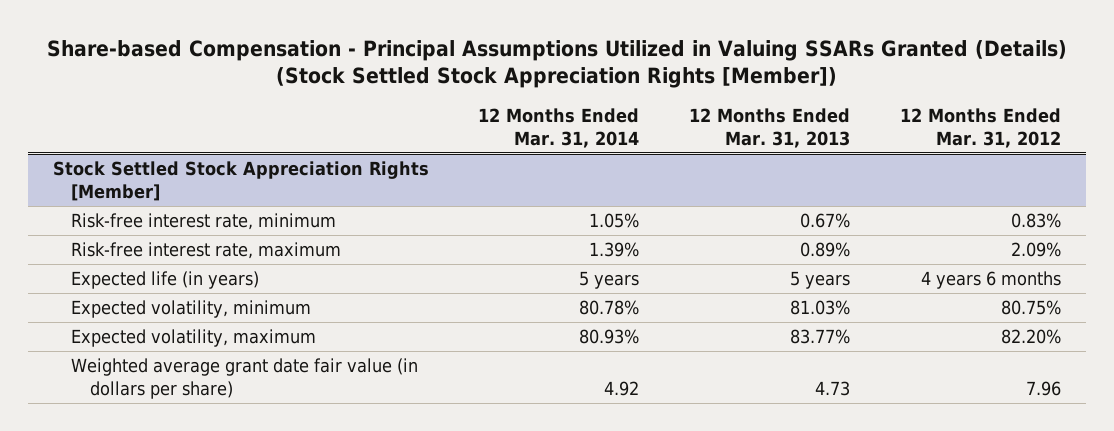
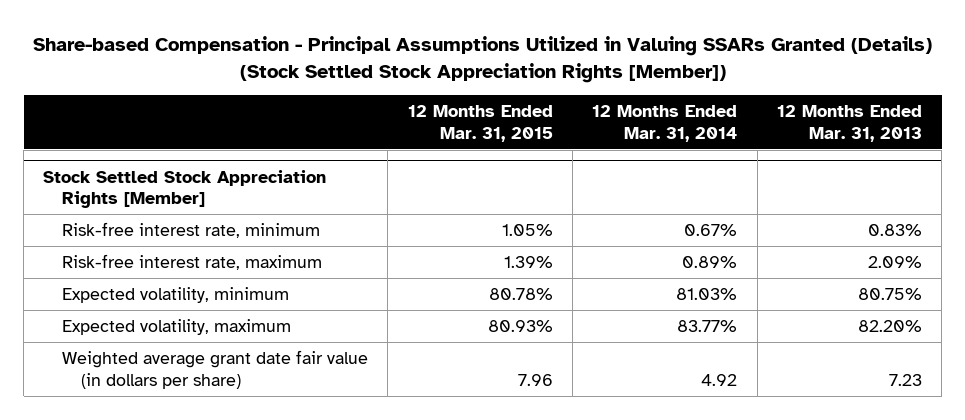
- | 12 Months Ended Mar. 31, 2014 | 12 Months Ended Mar. 31, 2013 | 12 Months Ended Mar. 31, 2012
+ | 12 Months Ended Mar. 31, 2015 | 12 Months Ended Mar. 31, 2014 | 12 Months Ended Mar. 31, 2013
@ Stock Settled Stock Appreciation Rights [Member]
- Risk-free interest rate, minimum | 1.05% | 0.67% | 0.83%
- Risk-free interest rate, maximum | 1.39% | 0.89% | 2.09%
- Expected life (in years) | 5 years | 5 years | 4 years 6 months
- Expected volatility, minimum | 80.78% | 81.03% | 80.75%
- Expected volatility, maximum | 80.93% | 83.77% | 82.20%
- Weighted average grant date fair value (in dollars per share) | 4.92 | 4.73 | 7.96
+ Risk-free interest rate, minimum | 1.05% | 0.67% | 0.83%
+ Risk-free interest rate, maximum | 1.39% | 0.89% | 2.09%
+ Expected volatility, minimum | 80.78% | 81.03% | 80.75%
+ Expected volatility, maximum | 80.93% | 83.77% | 82.20%
+ Weighted average grant date fair value (in dollars per share) | 7.96 | 4.92 | 7.23

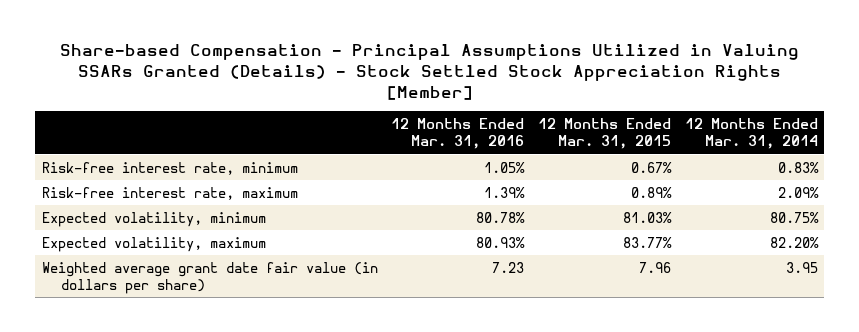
- Share-based Compensation - Principal Assumptions Utilized in Valuing SSARs Granted (Details) (Stock Settled Stock Appreciation Rights [Member])
+ Share-based Compensation - Principal Assumptions Utilized in Valuing SSARs Granted (Details) - Stock Settled Stock Appreciation Rights [Member]
- | 12 Months Ended Mar. 31, 2015 | 12 Months Ended Mar. 31, 2014 | 12 Months Ended Mar. 31, 2013
+ | 12 Months Ended Mar. 31, 2016 | 12 Months Ended Mar. 31, 2015 | 12 Months Ended Mar. 31, 2014
- Stock Settled Stock Appreciation Rights [Member]
- Risk-free interest rate, minimum | 1.05% | 0.67% | 0.83%
- Risk-free interest rate, maximum | 1.39% | 0.89% | 2.09%
- Expected volatility, minimum | 80.78% | 81.03% | 80.75%
- Expected volatility, maximum | 80.93% | 83.77% | 82.20%
- Weighted average grant date fair value (in dollars per share) | 7.96 | 4.92 | 7.23
+ Risk-free interest rate, minimum | 1.05% | 0.67% | 0.83%
+ Risk-free interest rate, maximum | 1.39% | 0.89% | 2.09%
+ Expected volatility, minimum | 80.78% | 81.03% | 80.75%
+ Expected volatility, maximum | 80.93% | 83.77% | 82.20%
+ Weighted average grant date fair value (in dollars per share) | 7.23 | 7.96 | 3.95

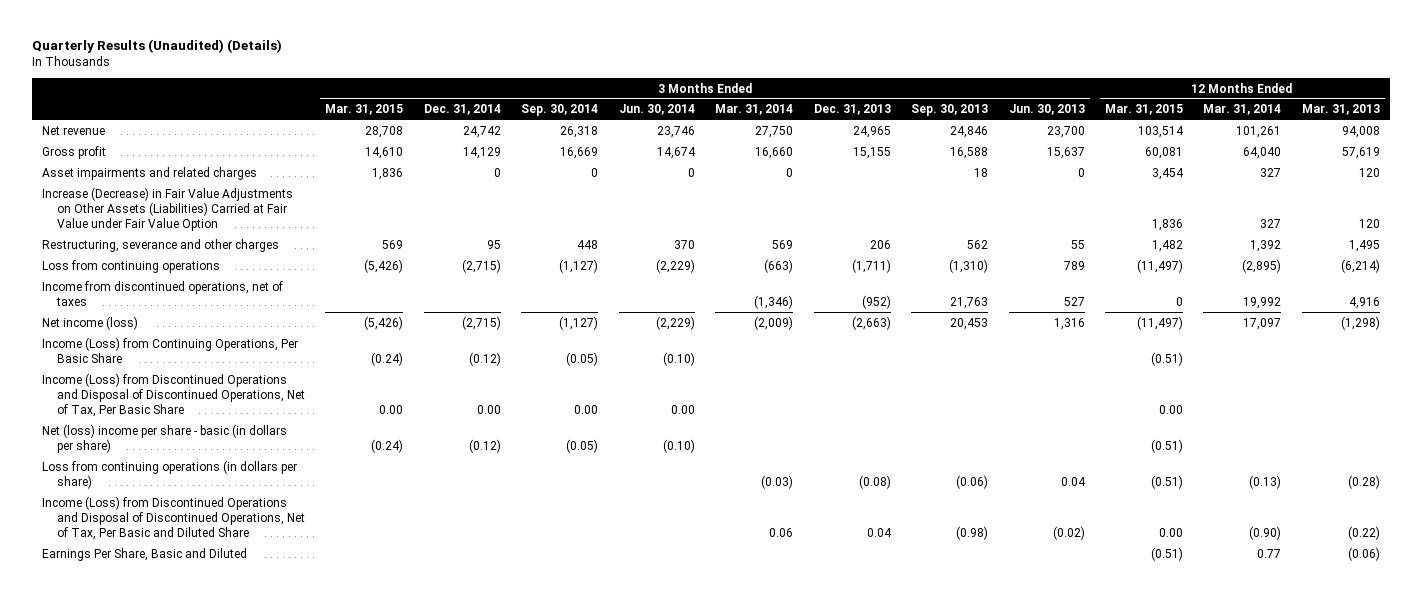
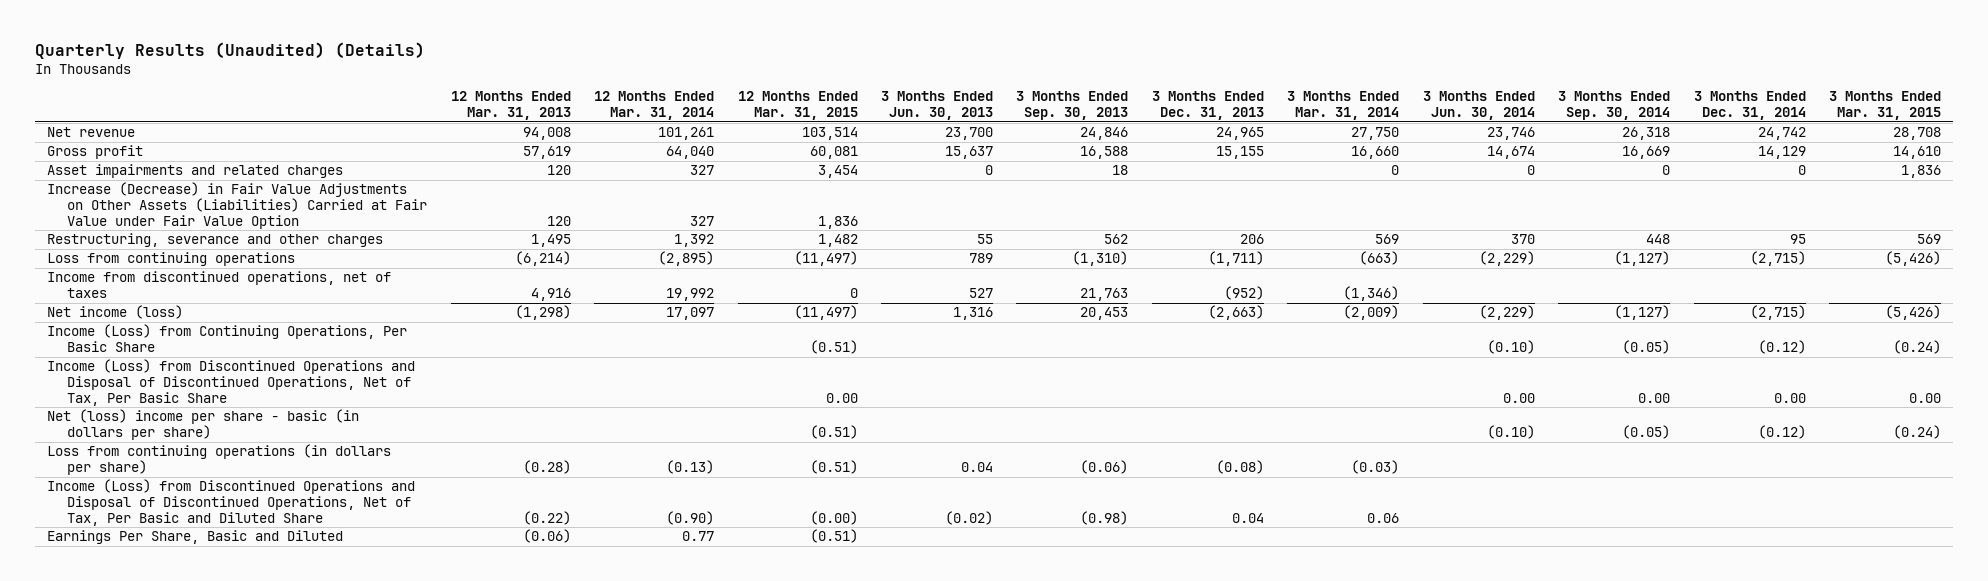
- | 3 Months Ended Mar. 31, 2015 | 3 Months Ended Dec. 31, 2014 | 3 Months Ended Sep. 30, 2014 | 3 Months Ended Jun. 30, 2014 | 3 Months Ended Mar. 31, 2014 | 3 Months Ended Dec. 31, 2013 | 3 Months Ended Sep. 30, 2013 | 3 Months Ended Jun. 30, 2013 | 12 Months Ended Mar. 31, 2015 | 12 Months Ended Mar. 31, 2014 | 12 Months Ended Mar. 31, 2013
+ | 12 Months Ended Mar. 31, 2013 | 12 Months Ended Mar. 31, 2014 | 12 Months Ended Mar. 31, 2015 | 3 Months Ended Jun. 30, 2013 | 3 Months Ended Sep. 30, 2013 | 3 Months Ended Dec. 31, 2013 | 3 Months Ended Mar. 31, 2014 | 3 Months Ended Jun. 30, 2014 | 3 Months Ended Sep. 30, 2014 | 3 Months Ended Dec. 31, 2014 | 3 Months Ended Mar. 31, 2015
- Income (Loss) from Discontinued Operations and Disposal of Discontinued Operations, Net of Tax, Per Basic and Diluted Share | | | | | 0.06 | 0.04 | (0.98) | (0.02) | 0.00 | (0.90) | (0.22)
+ Income (Loss) from Discontinued Operations and Disposal of Discontinued Operations, Net of Tax, Per Basic and Diluted Share | (0.22) | (0.90) | (0.00) | (0.02) | (0.98) | 0.04 | 0.06 | | | |

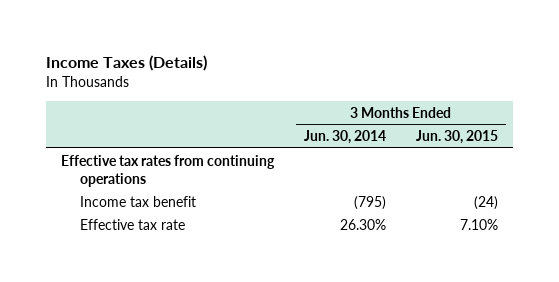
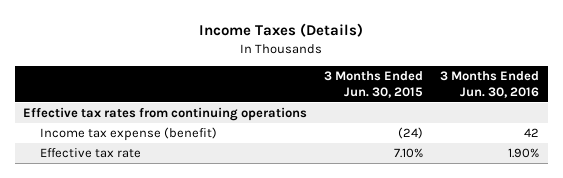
- | 3 Months Ended Jun. 30, 2014 | 3 Months Ended Jun. 30, 2015
+ | 3 Months Ended Jun. 30, 2015 | 3 Months Ended Jun. 30, 2016
- Income tax benefit | (795) | (24)
+ Income tax expense (benefit) | (24) | 42

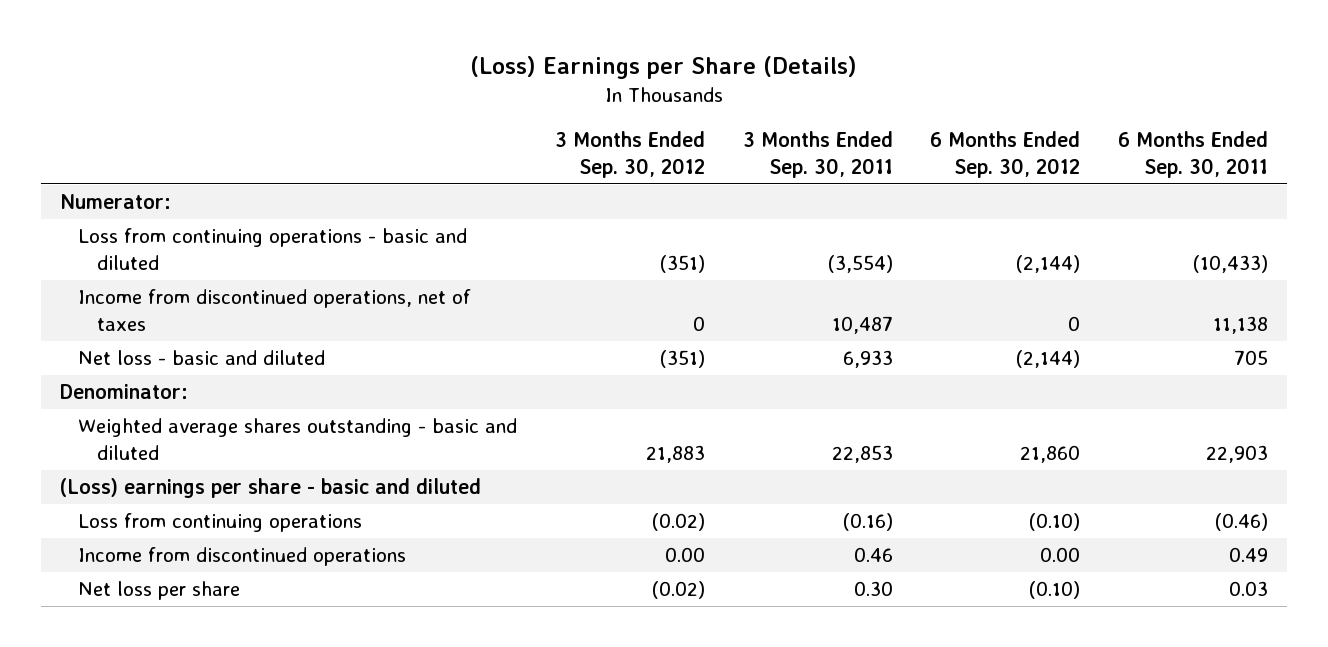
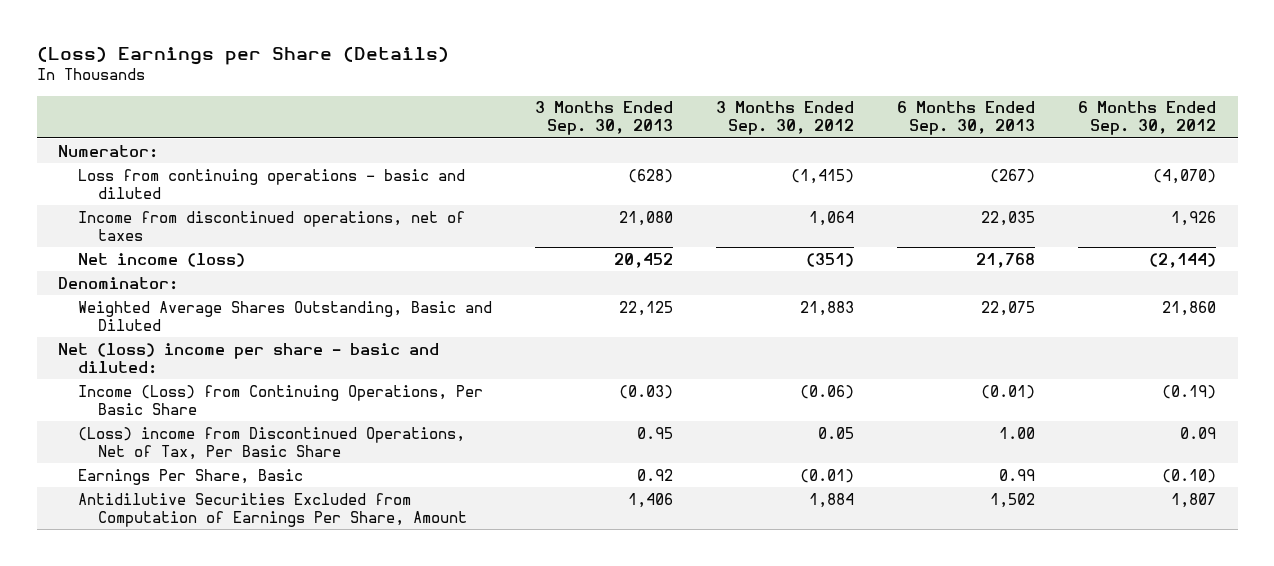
- | 3 Months Ended Sep. 30, 2012 | 3 Months Ended Sep. 30, 2011 | 6 Months Ended Sep. 30, 2012 | 6 Months Ended Sep. 30, 2011
+ | 3 Months Ended Sep. 30, 2013 | 3 Months Ended Sep. 30, 2012 | 6 Months Ended Sep. 30, 2013 | 6 Months Ended Sep. 30, 2012
- Loss from continuing operations - basic and diluted | (351) | (3,554) | (2,144) | (10,433)
- Income from discontinued operations, net of taxes | 0 | 10,487 | 0 | 11,138
- Net loss - basic and diluted | (351) | 6,933 | (2,144) | 705
+ Loss from continuing operations - basic and diluted | (628) | (1,415) | (267) | (4,070)
+ Income from discontinued operations, net of taxes | 21,080 | 1,064 | 22,035 | 1,926
+ Net income (loss) | 20,452 | (351) | 21,768 | (2,144)
- Weighted average shares outstanding - basic and diluted | 21,883 | 22,853 | 21,860 | 22,903
- (Loss) earnings per share - basic and diluted
- Loss from continuing operations | (0.02) | (0.16) | (0.10) | (0.46)
- Income from discontinued operations | 0.00 | 0.46 | 0.00 | 0.49
- Net loss per share | (0.02) | 0.30 | (0.10) | 0.03
+ Weighted Average Shares Outstanding, Basic and Diluted | 22,125 | 21,883 | 22,075 | 21,860
+ Net (loss) income per share - basic and diluted:
+ Income (Loss) from Continuing Operations, Per Basic Share | (0.03) | (0.06) | (0.01) | (0.19)
+ (Loss) income from Discontinued Operations, Net of Tax, Per Basic Share | 0.95 | 0.05 | 1.00 | 0.09
+ Earnings Per Share, Basic | 0.92 | (0.01) | 0.99 | (0.10)
+ Antidilutive Securities Excluded from Computation of Earnings Per Share, Amount | 1,406 | 1,884 | 1,502 | 1,807

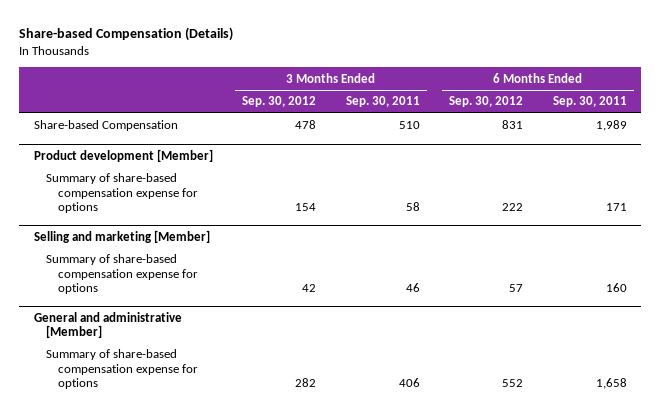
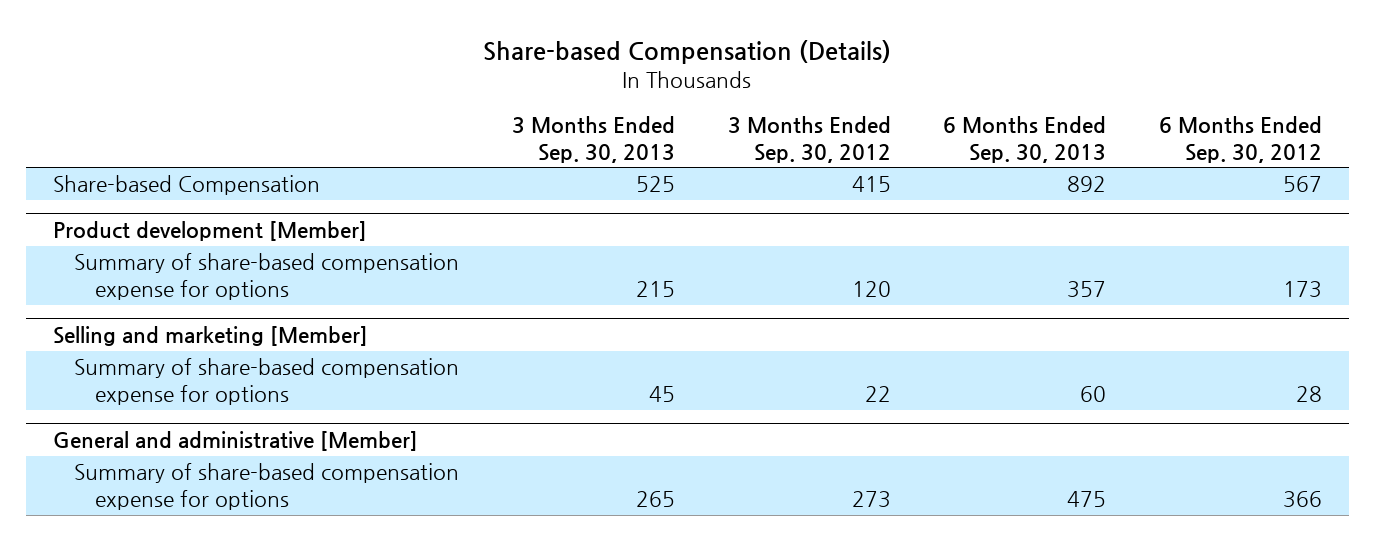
- | 3 Months Ended Sep. 30, 2012 | 3 Months Ended Sep. 30, 2011 | 6 Months Ended Sep. 30, 2012 | 6 Months Ended Sep. 30, 2011
+ | 3 Months Ended Sep. 30, 2013 | 3 Months Ended Sep. 30, 2012 | 6 Months Ended Sep. 30, 2013 | 6 Months Ended Sep. 30, 2012
- Share-based Compensation | 478 | 510 | 831 | 1,989
+ Share-based Compensation | 525 | 415 | 892 | 567
@ Product development [Member]
- Summary of share-based compensation expense for options | 154 | 58 | 222 | 171
+ Summary of share-based compensation expense for options | 215 | 120 | 357 | 173
@ Selling and marketing [Member]
- Summary of share-based compensation expense for options | 42 | 46 | 57 | 160
+ Summary of share-based compensation expense for options | 45 | 22 | 60 | 28
@ General and administrative [Member]
- Summary of share-based compensation expense for options | 282 | 406 | 552 | 1,658
+ Summary of share-based compensation expense for options | 265 | 273 | 475 | 366

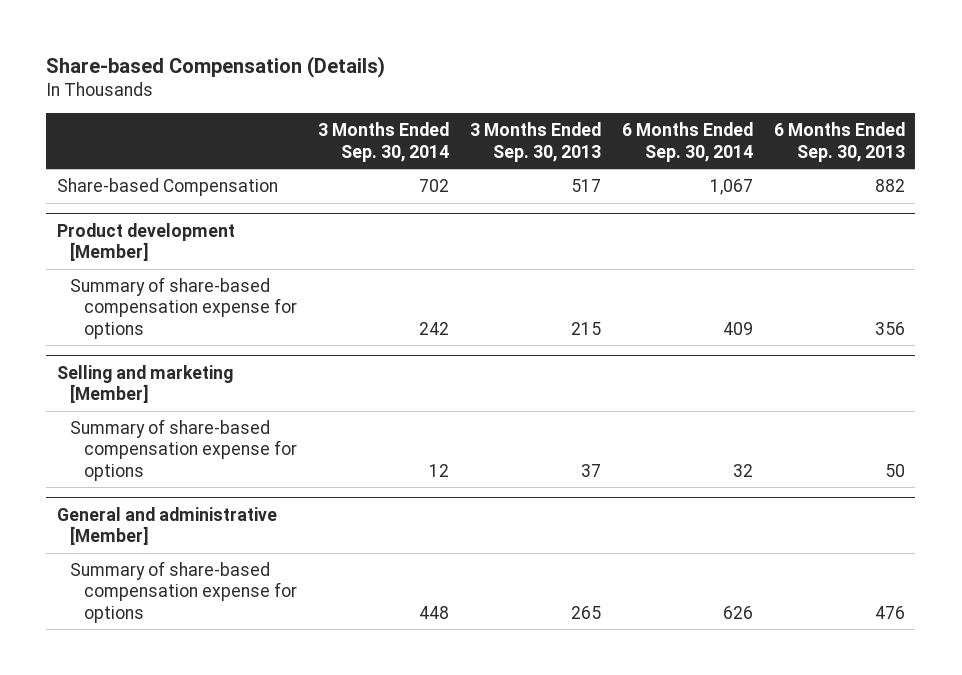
- | 3 Months Ended Sep. 30, 2013 | 3 Months Ended Sep. 30, 2012 | 6 Months Ended Sep. 30, 2013 | 6 Months Ended Sep. 30, 2012
+ | 3 Months Ended Sep. 30, 2014 | 3 Months Ended Sep. 30, 2013 | 6 Months Ended Sep. 30, 2014 | 6 Months Ended Sep. 30, 2013
- Share-based Compensation | 525 | 415 | 892 | 567
+ Share-based Compensation | 702 | 517 | 1,067 | 882
@ Product development [Member]
- Summary of share-based compensation expense for options | 215 | 120 | 357 | 173
+ Summary of share-based compensation expense for options | 242 | 215 | 409 | 356
@ Selling and marketing [Member]
- Summary of share-based compensation expense for options | 45 | 22 | 60 | 28
+ Summary of share-based compensation expense for options | 12 | 37 | 32 | 50
@ General and administrative [Member]
- Summary of share-based compensation expense for options | 265 | 273 | 475 | 366
+ Summary of share-based compensation expense for options | 448 | 265 | 626 | 476

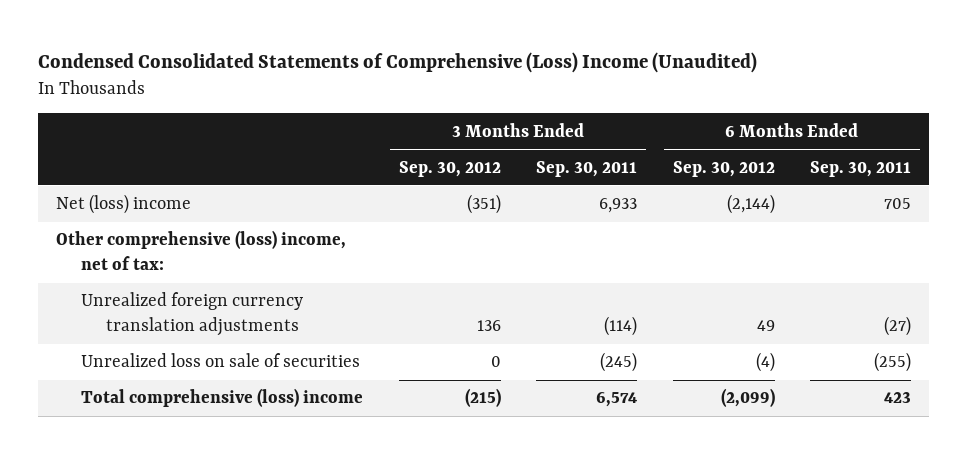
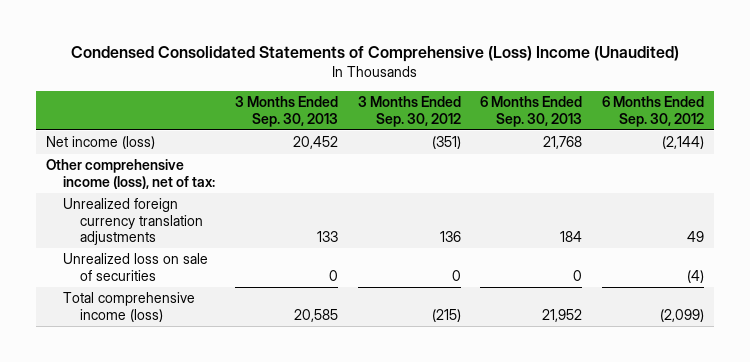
- | 3 Months Ended Sep. 30, 2012 | 3 Months Ended Sep. 30, 2011 | 6 Months Ended Sep. 30, 2012 | 6 Months Ended Sep. 30, 2011
+ | 3 Months Ended Sep. 30, 2013 | 3 Months Ended Sep. 30, 2012 | 6 Months Ended Sep. 30, 2013 | 6 Months Ended Sep. 30, 2012
- Net (loss) income | (351) | 6,933 | (2,144) | 705
- Other comprehensive (loss) income, net of tax:
+ Net income (loss) | 20,452 | (351) | 21,768 | (2,144)
+ Other comprehensive income (loss), net of tax:
- Total comprehensive (loss) income | (215) | 6,574 | (2,099) | 423
+ Total comprehensive income (loss) | 20,585 | (215) | 21,952 | (2,099)

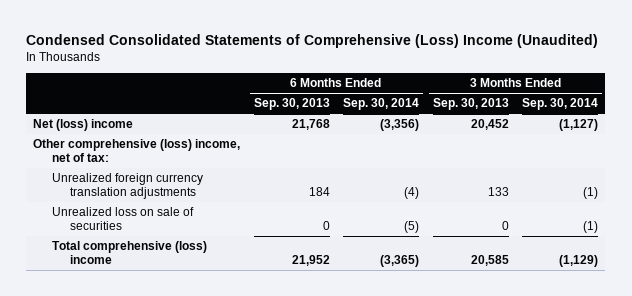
- | 3 Months Ended Sep. 30, 2013 | 3 Months Ended Sep. 30, 2012 | 6 Months Ended Sep. 30, 2013 | 6 Months Ended Sep. 30, 2012
+ | 6 Months Ended Sep. 30, 2013 | 6 Months Ended Sep. 30, 2014 | 3 Months Ended Sep. 30, 2013 | 3 Months Ended Sep. 30, 2014
- Net income (loss) | 20,452 | (351) | 21,768 | (2,144)
- Other comprehensive income (loss), net of tax:
+ Net (loss) income | 21,768 | (3,356) | 20,452 | (1,127)
+ Other comprehensive (loss) income, net of tax:
- Total comprehensive income (loss) | 20,585 | (215) | 21,952 | (2,099)
+ Total comprehensive (loss) income | 21,952 | (3,365) | 20,585 | (1,129)

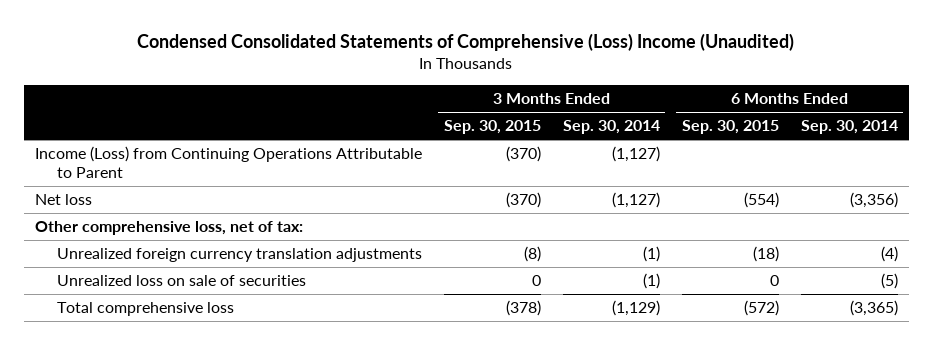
- | 6 Months Ended Sep. 30, 2013 | 6 Months Ended Sep. 30, 2014 | 3 Months Ended Sep. 30, 2013 | 3 Months Ended Sep. 30, 2014
+ | 3 Months Ended Sep. 30, 2015 | 3 Months Ended Sep. 30, 2014 | 6 Months Ended Sep. 30, 2015 | 6 Months Ended Sep. 30, 2014
- Net (loss) income | 21,768 | (3,356) | 20,452 | (1,127)
- Other comprehensive (loss) income, net of tax:
+ Income (Loss) from Continuing Operations Attributable to Parent | (370) | (1,127) | |
+ Net loss | (370) | (1,127) | (554) | (3,356)
+ Other comprehensive loss, net of tax:
- Total comprehensive (loss) income | 21,952 | (3,365) | 20,585 | (1,129)
+ Total comprehensive loss | (378) | (1,129) | (572) | (3,365)

